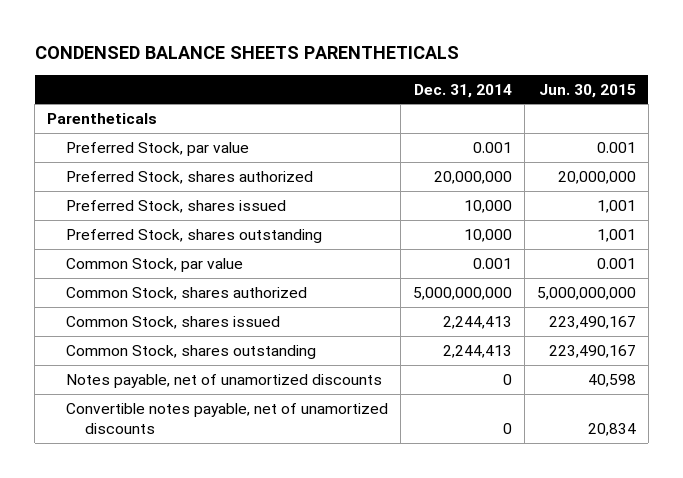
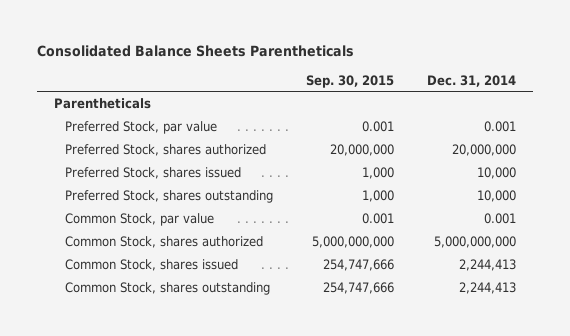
- CONDENSED BALANCE SHEETS PARENTHETICALS
+ Consolidated Balance Sheets Parentheticals
- | Dec. 31, 2014 | Jun. 30, 2015
+ | Sep. 30, 2015 | Dec. 31, 2014
- Notes payable, net of unamortized discounts | 0 | 40,598
- Convertible notes payable, net of unamortized discounts | 0 | 20,834

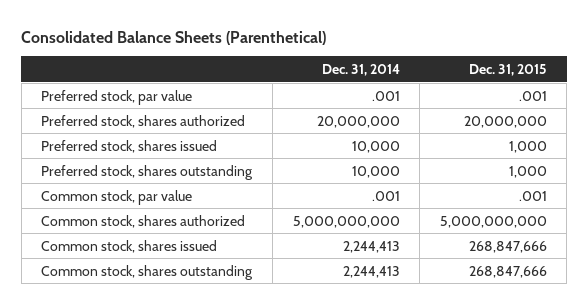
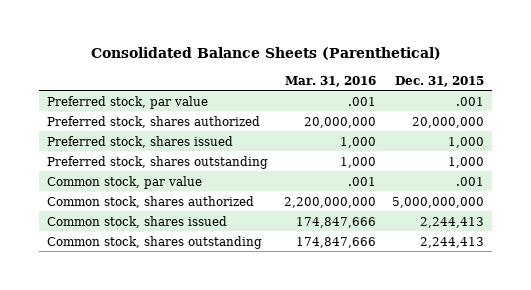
- | Dec. 31, 2014 | Dec. 31, 2015
+ | Mar. 31, 2016 | Dec. 31, 2015
- Common stock, shares issued | 2,244,413 | 268,847,666
- Common stock, shares outstanding | 2,244,413 | 268,847,666
+ Common stock, shares issued | 174,847,666 | 2,244,413
+ Common stock, shares outstanding | 174,847,666 | 2,244,413

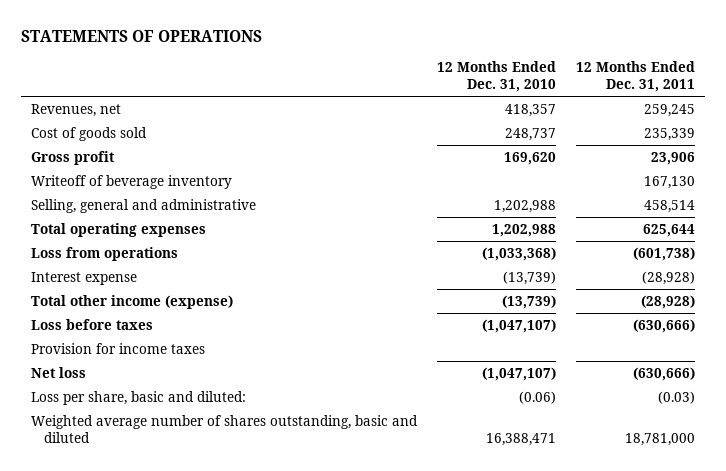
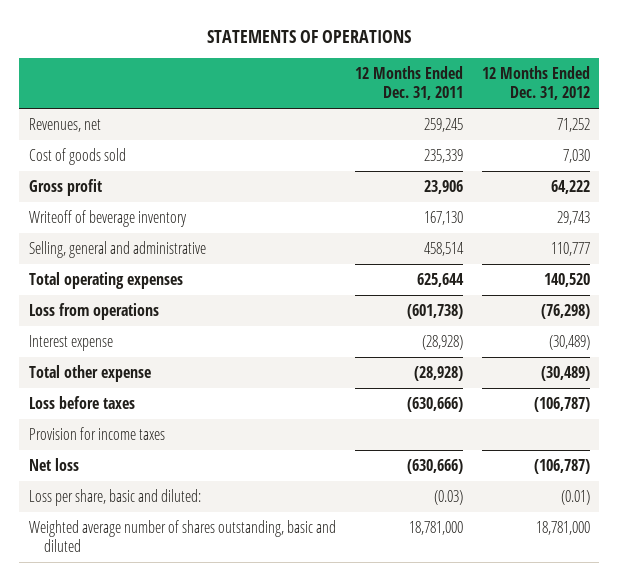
- | 12 Months Ended Dec. 31, 2010 | 12 Months Ended Dec. 31, 2011
+ | 12 Months Ended Dec. 31, 2011 | 12 Months Ended Dec. 31, 2012
- Total other income (expense) | (13,739) | (28,928)
+ Total other expense | (28,928) | (30,489)

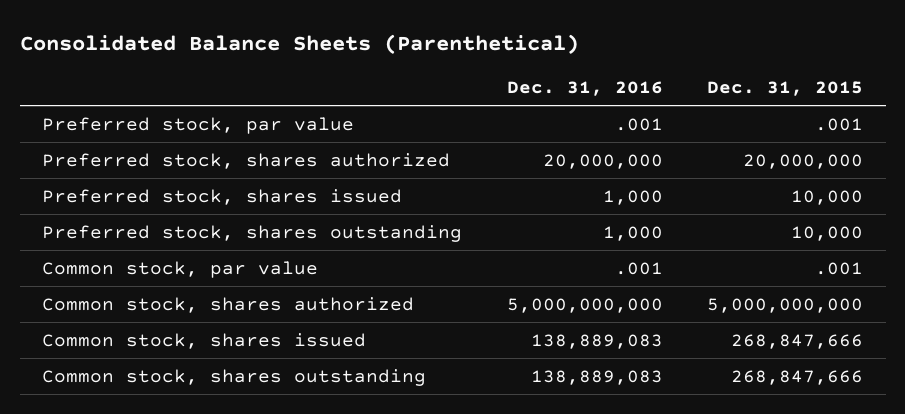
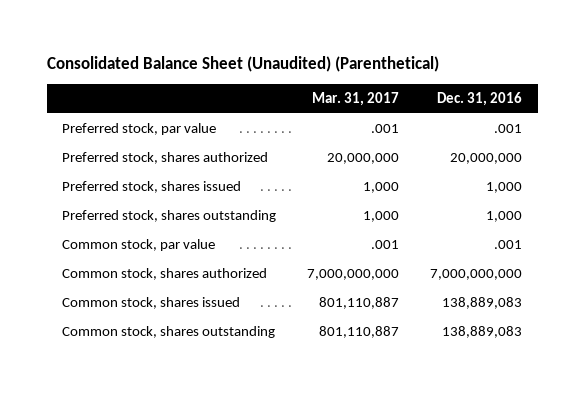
- Consolidated Balance Sheets (Parenthetical)
+ Consolidated Balance Sheet (Unaudited) (Parenthetical)
- | Dec. 31, 2016 | Dec. 31, 2015
+ | Mar. 31, 2017 | Dec. 31, 2016
- Common stock, shares authorized | 5,000,000,000 | 5,000,000,000
+ Common stock, shares authorized | 7,000,000,000 | 7,000,000,000

